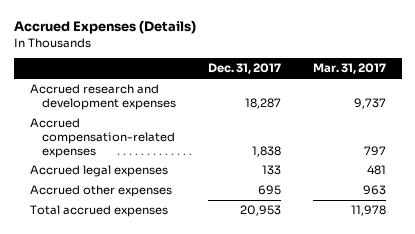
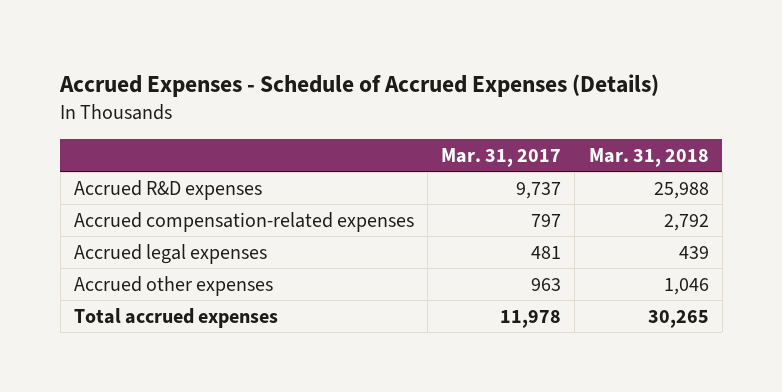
- Accrued Expenses (Details)
+ Accrued Expenses - Schedule of Accrued Expenses (Details)
- | Dec. 31, 2017 | Mar. 31, 2017
+ | Mar. 31, 2017 | Mar. 31, 2018
- Accrued research and development expenses | 18,287 | 9,737
+ Accrued R&D expenses | 9,737 | 25,988

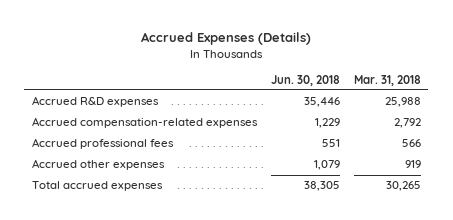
- Accrued Expenses - Schedule of Accrued Expenses (Details)
+ Accrued Expenses (Details)
- | Mar. 31, 2017 | Mar. 31, 2018
+ | Jun. 30, 2018 | Mar. 31, 2018
- Accrued legal expenses | 481 | 439
- Accrued other expenses | 963 | 1,046
+ Accrued professional fees | 551 | 566
+ Accrued other expenses | 1,079 | 919

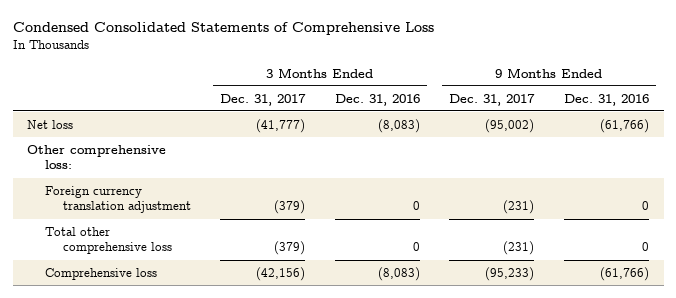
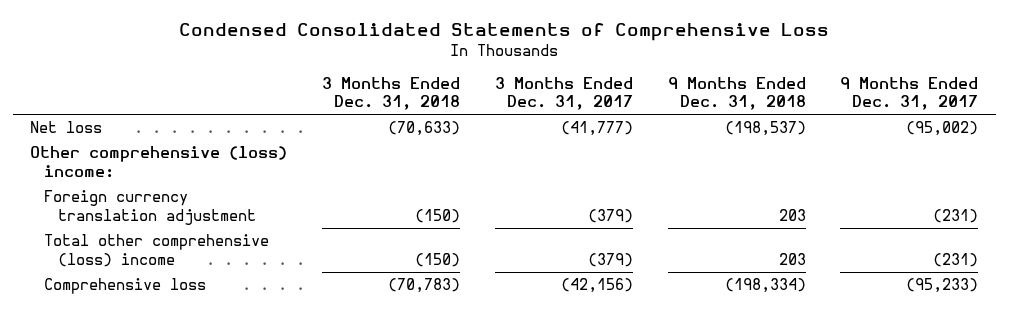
- | 3 Months Ended Dec. 31, 2017 | 3 Months Ended Dec. 31, 2016 | 9 Months Ended Dec. 31, 2017 | 9 Months Ended Dec. 31, 2016
+ | 3 Months Ended Dec. 31, 2018 | 3 Months Ended Dec. 31, 2017 | 9 Months Ended Dec. 31, 2018 | 9 Months Ended Dec. 31, 2017
- Other comprehensive loss:
+ Other comprehensive (loss) income:
- Total other comprehensive loss | (379) | 0 | (231) | 0
+ Total other comprehensive (loss) income | (150) | (379) | 203 | (231)

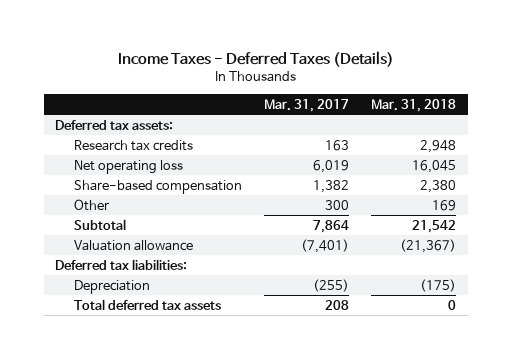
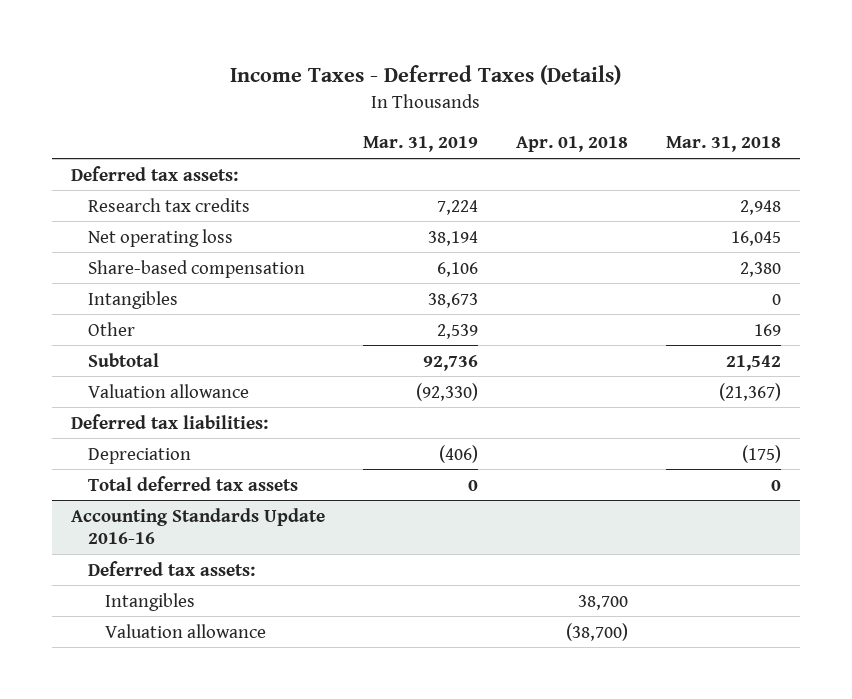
- | Mar. 31, 2017 | Mar. 31, 2018
+ | Mar. 31, 2019 | Apr. 01, 2018 | Mar. 31, 2018
+ Intangibles | 38,673 | | 0
+ Accounting Standards Update 2016-16
+ Deferred tax assets:
+ Intangibles | | 38,700 |
+ Valuation allowance | | (38,700) |

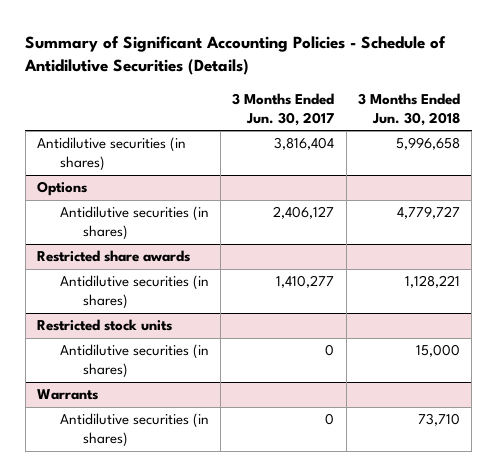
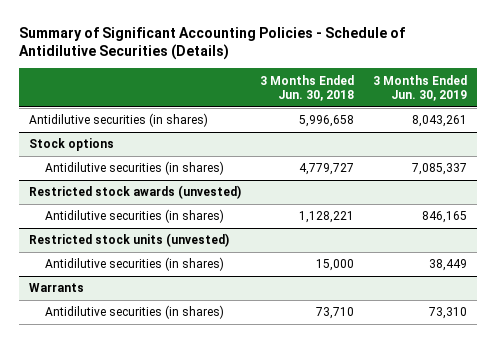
- | 3 Months Ended Jun. 30, 2017 | 3 Months Ended Jun. 30, 2018
+ | 3 Months Ended Jun. 30, 2018 | 3 Months Ended Jun. 30, 2019
- Options
+ Stock options
- Restricted share awards
+ Restricted stock awards (unvested)
- Restricted stock units
+ Restricted stock units (unvested)

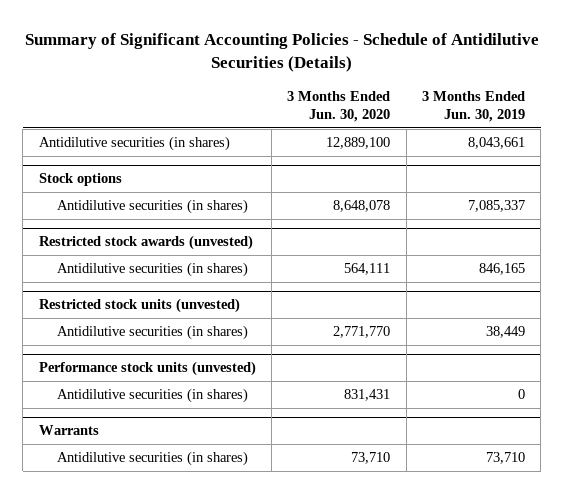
- | 3 Months Ended Jun. 30, 2018 | 3 Months Ended Jun. 30, 2019
+ | 3 Months Ended Jun. 30, 2020 | 3 Months Ended Jun. 30, 2019
- Antidilutive securities (in shares) | 5,996,658 | 8,043,261
+ Antidilutive securities (in shares) | 12,889,100 | 8,043,661
+ Performance stock units (unvested)
+ Antidilutive securities (in shares) | 831,431 | 0
@ Warrants
- Antidilutive securities (in shares) | 73,710 | 73,310
+ Antidilutive securities (in shares) | 73,710 | 73,710

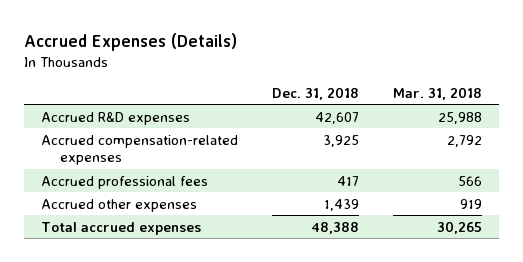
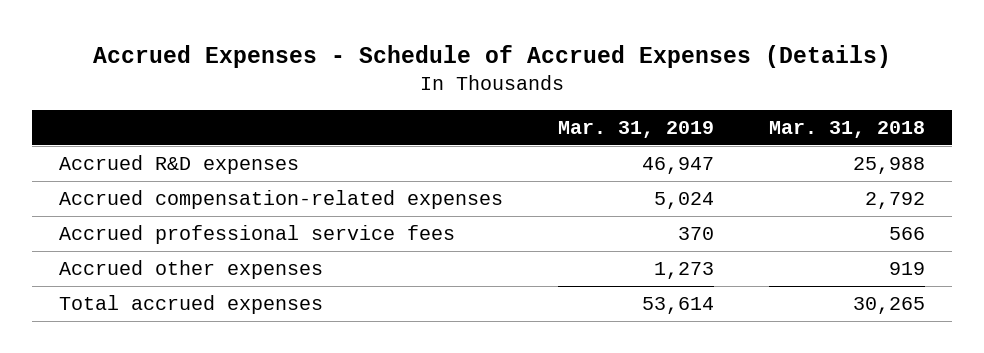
- Accrued Expenses (Details)
+ Accrued Expenses - Schedule of Accrued Expenses (Details)
- | Dec. 31, 2018 | Mar. 31, 2018
+ | Mar. 31, 2019 | Mar. 31, 2018
- Accrued professional fees | 417 | 566
+ Accrued professional service fees | 370 | 566

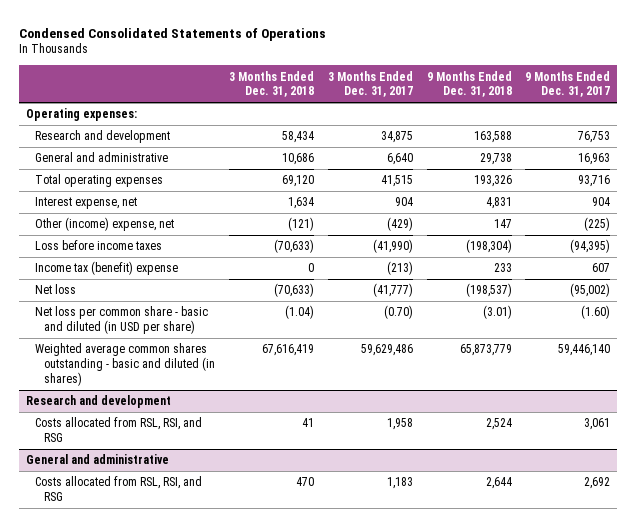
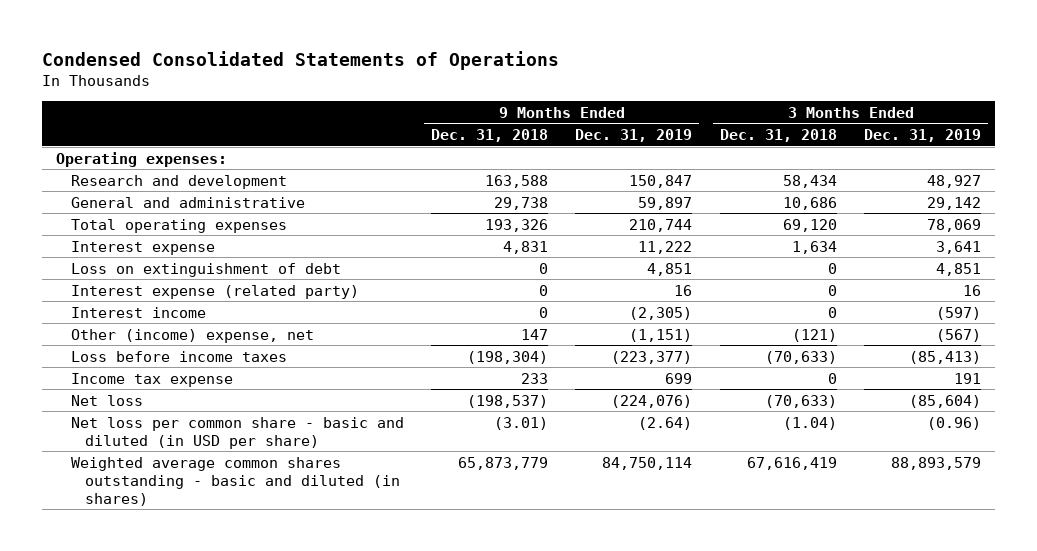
- | 3 Months Ended Dec. 31, 2018 | 3 Months Ended Dec. 31, 2017 | 9 Months Ended Dec. 31, 2018 | 9 Months Ended Dec. 31, 2017
+ | 9 Months Ended Dec. 31, 2018 | 9 Months Ended Dec. 31, 2019 | 3 Months Ended Dec. 31, 2018 | 3 Months Ended Dec. 31, 2019
- Interest expense, net | 1,634 | 904 | 4,831 | 904
+ Interest expense | 4,831 | 11,222 | 1,634 | 3,641
+ Loss on extinguishment of debt | 0 | 4,851 | 0 | 4,851
+ Interest expense (related party) | 0 | 16 | 0 | 16
+ Interest income | 0 | (2,305) | 0 | (597)
- Income tax (benefit) expense | 0 | (213) | 233 | 607
+ Income tax expense | 233 | 699 | 0 | 191
- Research and development
- Costs allocated from RSL, RSI, and RSG | 41 | 1,958 | 2,524 | 3,061
- General and administrative
- Costs allocated from RSL, RSI, and RSG | 470 | 1,183 | 2,644 | 2,692

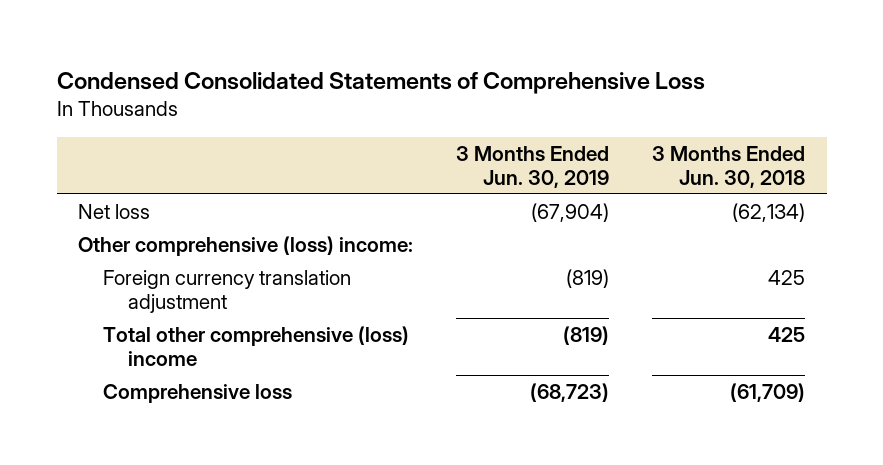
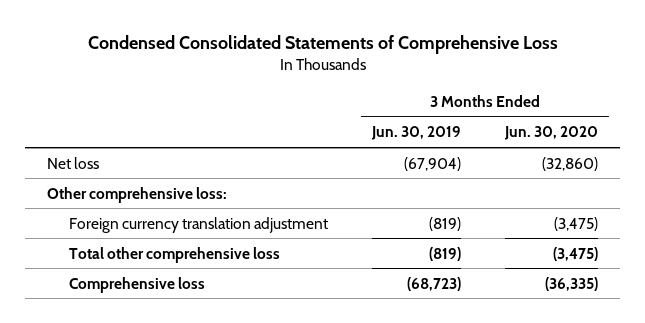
- | 3 Months Ended Jun. 30, 2019 | 3 Months Ended Jun. 30, 2018
+ | 3 Months Ended Jun. 30, 2019 | 3 Months Ended Jun. 30, 2020
- Other comprehensive (loss) income:
+ Other comprehensive loss:
- Total other comprehensive (loss) income | (819) | 425
+ Total other comprehensive loss | (819) | (3,475)

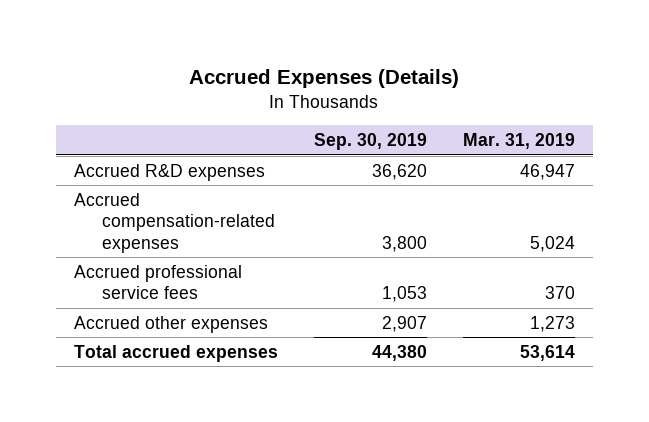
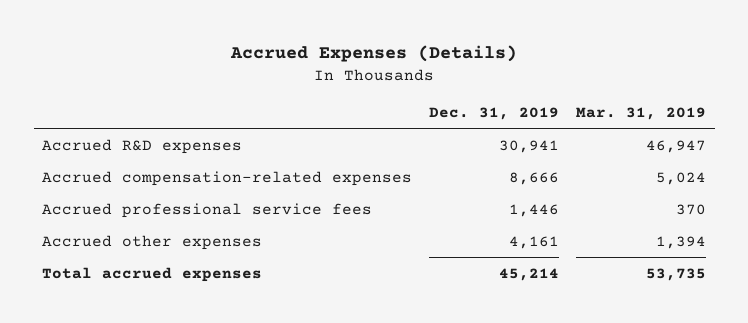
- | Sep. 30, 2019 | Mar. 31, 2019
+ | Dec. 31, 2019 | Mar. 31, 2019
- Accrued other expenses | 2,907 | 1,273
- Total accrued expenses | 44,380 | 53,614
+ Accrued other expenses | 4,161 | 1,394
+ Total accrued expenses | 45,214 | 53,735

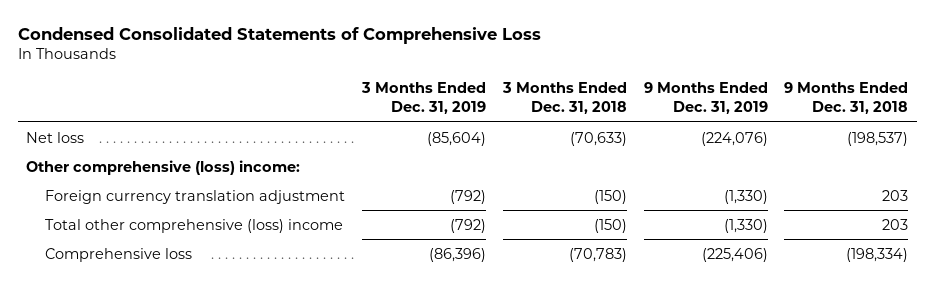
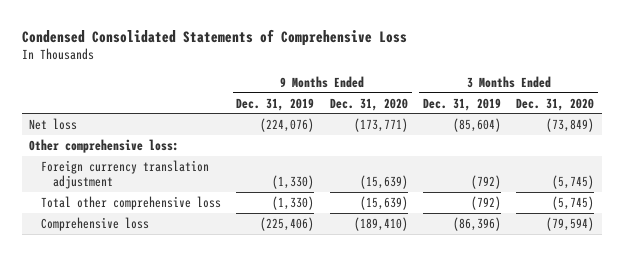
- | 3 Months Ended Dec. 31, 2019 | 3 Months Ended Dec. 31, 2018 | 9 Months Ended Dec. 31, 2019 | 9 Months Ended Dec. 31, 2018
+ | 9 Months Ended Dec. 31, 2019 | 9 Months Ended Dec. 31, 2020 | 3 Months Ended Dec. 31, 2019 | 3 Months Ended Dec. 31, 2020
- Other comprehensive (loss) income:
+ Other comprehensive loss:
- Total other comprehensive (loss) income | (792) | (150) | (1,330) | 203
+ Total other comprehensive loss | (1,330) | (15,639) | (792) | (5,745)

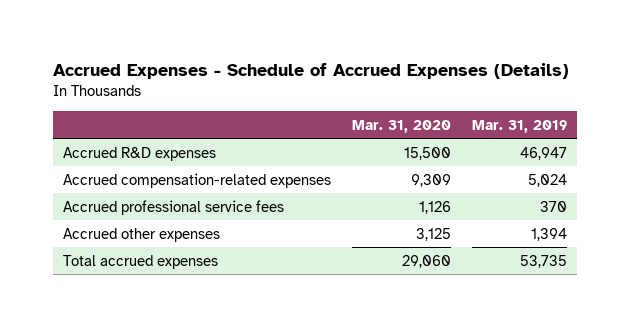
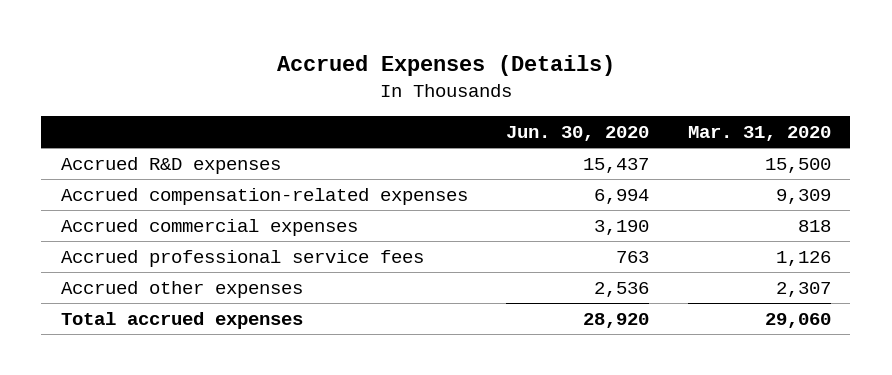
- Accrued Expenses - Schedule of Accrued Expenses (Details)
+ Accrued Expenses (Details)
- | Mar. 31, 2020 | Mar. 31, 2019
+ | Jun. 30, 2020 | Mar. 31, 2020
+ Accrued commercial expenses | 3,190 | 818
- Accrued other expenses | 3,125 | 1,394
+ Accrued other expenses | 2,536 | 2,307

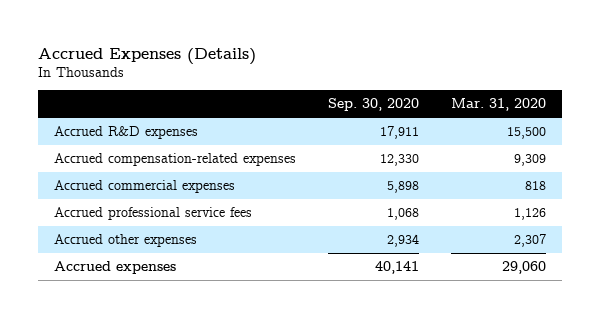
- | Jun. 30, 2020 | Mar. 31, 2020
+ | Sep. 30, 2020 | Mar. 31, 2020
- Total accrued expenses | 28,920 | 29,060
+ Accrued expenses | 40,141 | 29,060

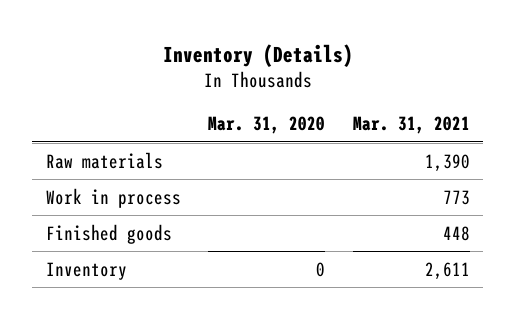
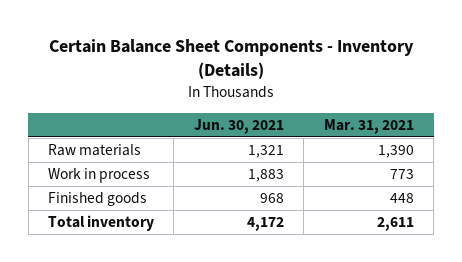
- Inventory (Details)
+ Certain Balance Sheet Components - Inventory (Details)
- | Mar. 31, 2020 | Mar. 31, 2021
+ | Jun. 30, 2021 | Mar. 31, 2021
- Inventory | 0 | 2,611
+ Total inventory | 4,172 | 2,611

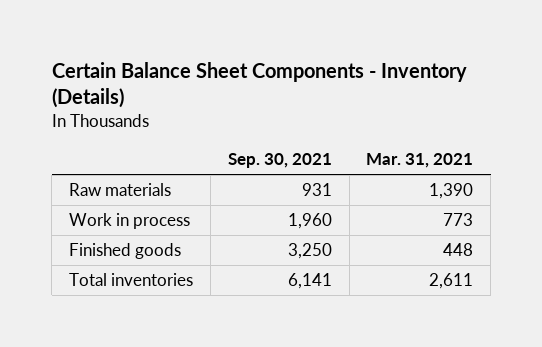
- | Jun. 30, 2021 | Mar. 31, 2021
+ | Sep. 30, 2021 | Mar. 31, 2021
- Total inventory | 4,172 | 2,611
+ Total inventories | 6,141 | 2,611

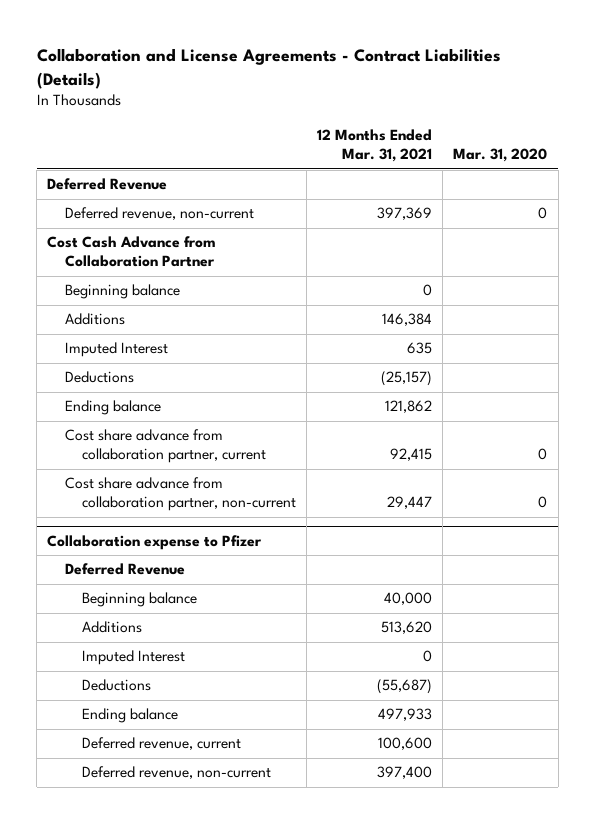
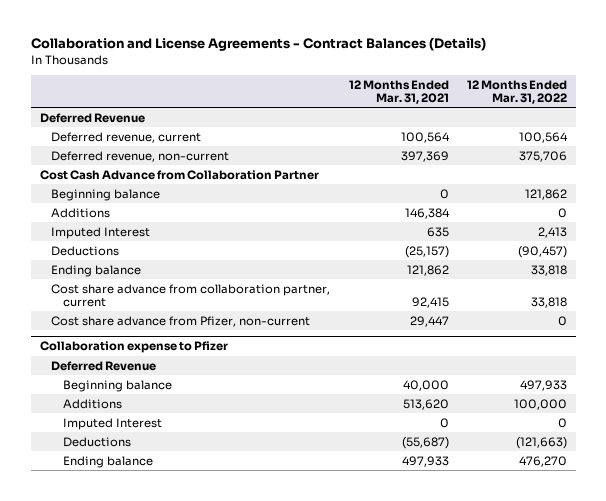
- Collaboration and License Agreements - Contract Liabilities (Details)
+ Collaboration and License Agreements - Contract Balances (Details)
- | 12 Months Ended Mar. 31, 2021 | Mar. 31, 2020
+ | 12 Months Ended Mar. 31, 2021 | 12 Months Ended Mar. 31, 2022
+ Deferred revenue, current | 100,564 | 100,564
- Cost share advance from collaboration partner, non-current | 29,447 | 0
+ Cost share advance from Pfizer, non-current | 29,447 | 0
@ Collaboration expense to Pfizer
- Deferred revenue, current | 100,600 |
- Deferred revenue, non-current | 397,400 |

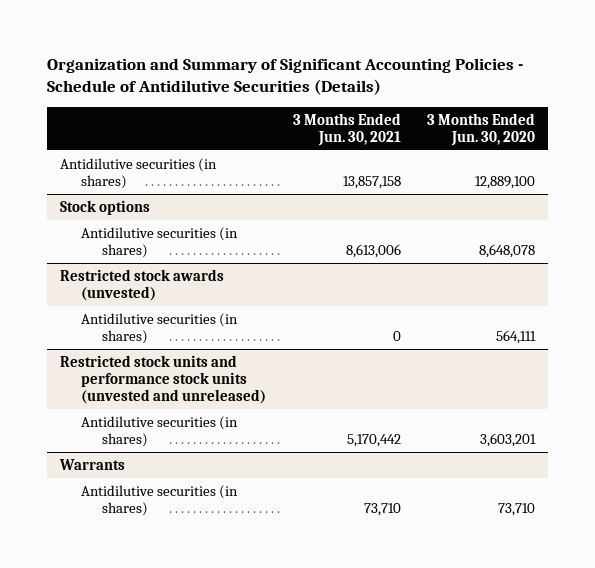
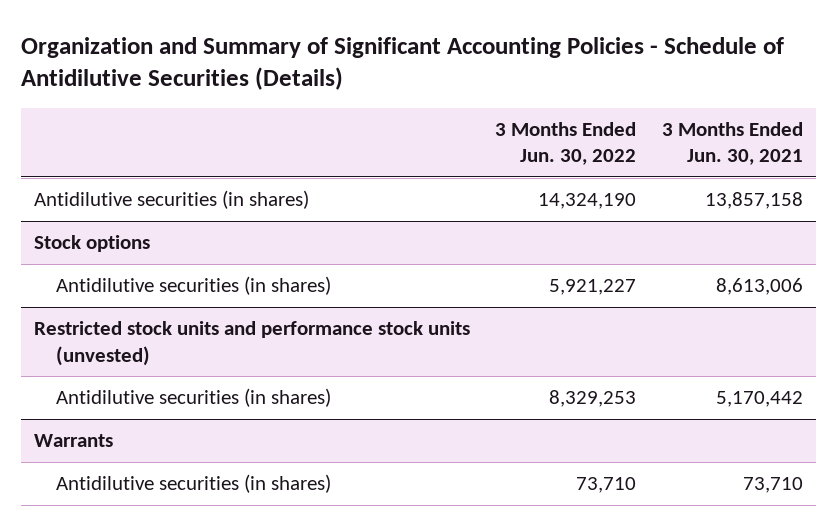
- | 3 Months Ended Jun. 30, 2021 | 3 Months Ended Jun. 30, 2020
+ | 3 Months Ended Jun. 30, 2022 | 3 Months Ended Jun. 30, 2021
- Restricted stock awards (unvested)
- Antidilutive securities (in shares) | 0 | 564,111
- Restricted stock units and performance stock units (unvested and unreleased)
+ Restricted stock units and performance stock units (unvested)

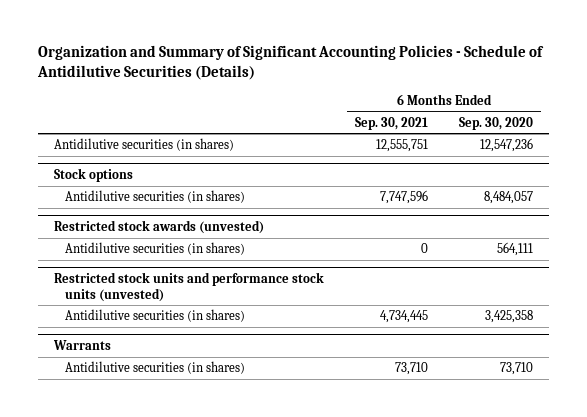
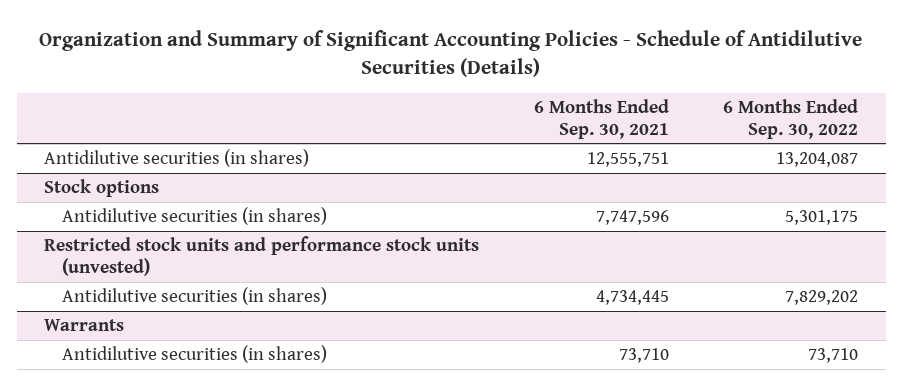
- | 6 Months Ended Sep. 30, 2021 | 6 Months Ended Sep. 30, 2020
+ | 6 Months Ended Sep. 30, 2021 | 6 Months Ended Sep. 30, 2022
- Restricted stock awards (unvested)
- Antidilutive securities (in shares) | 0 | 564,111

